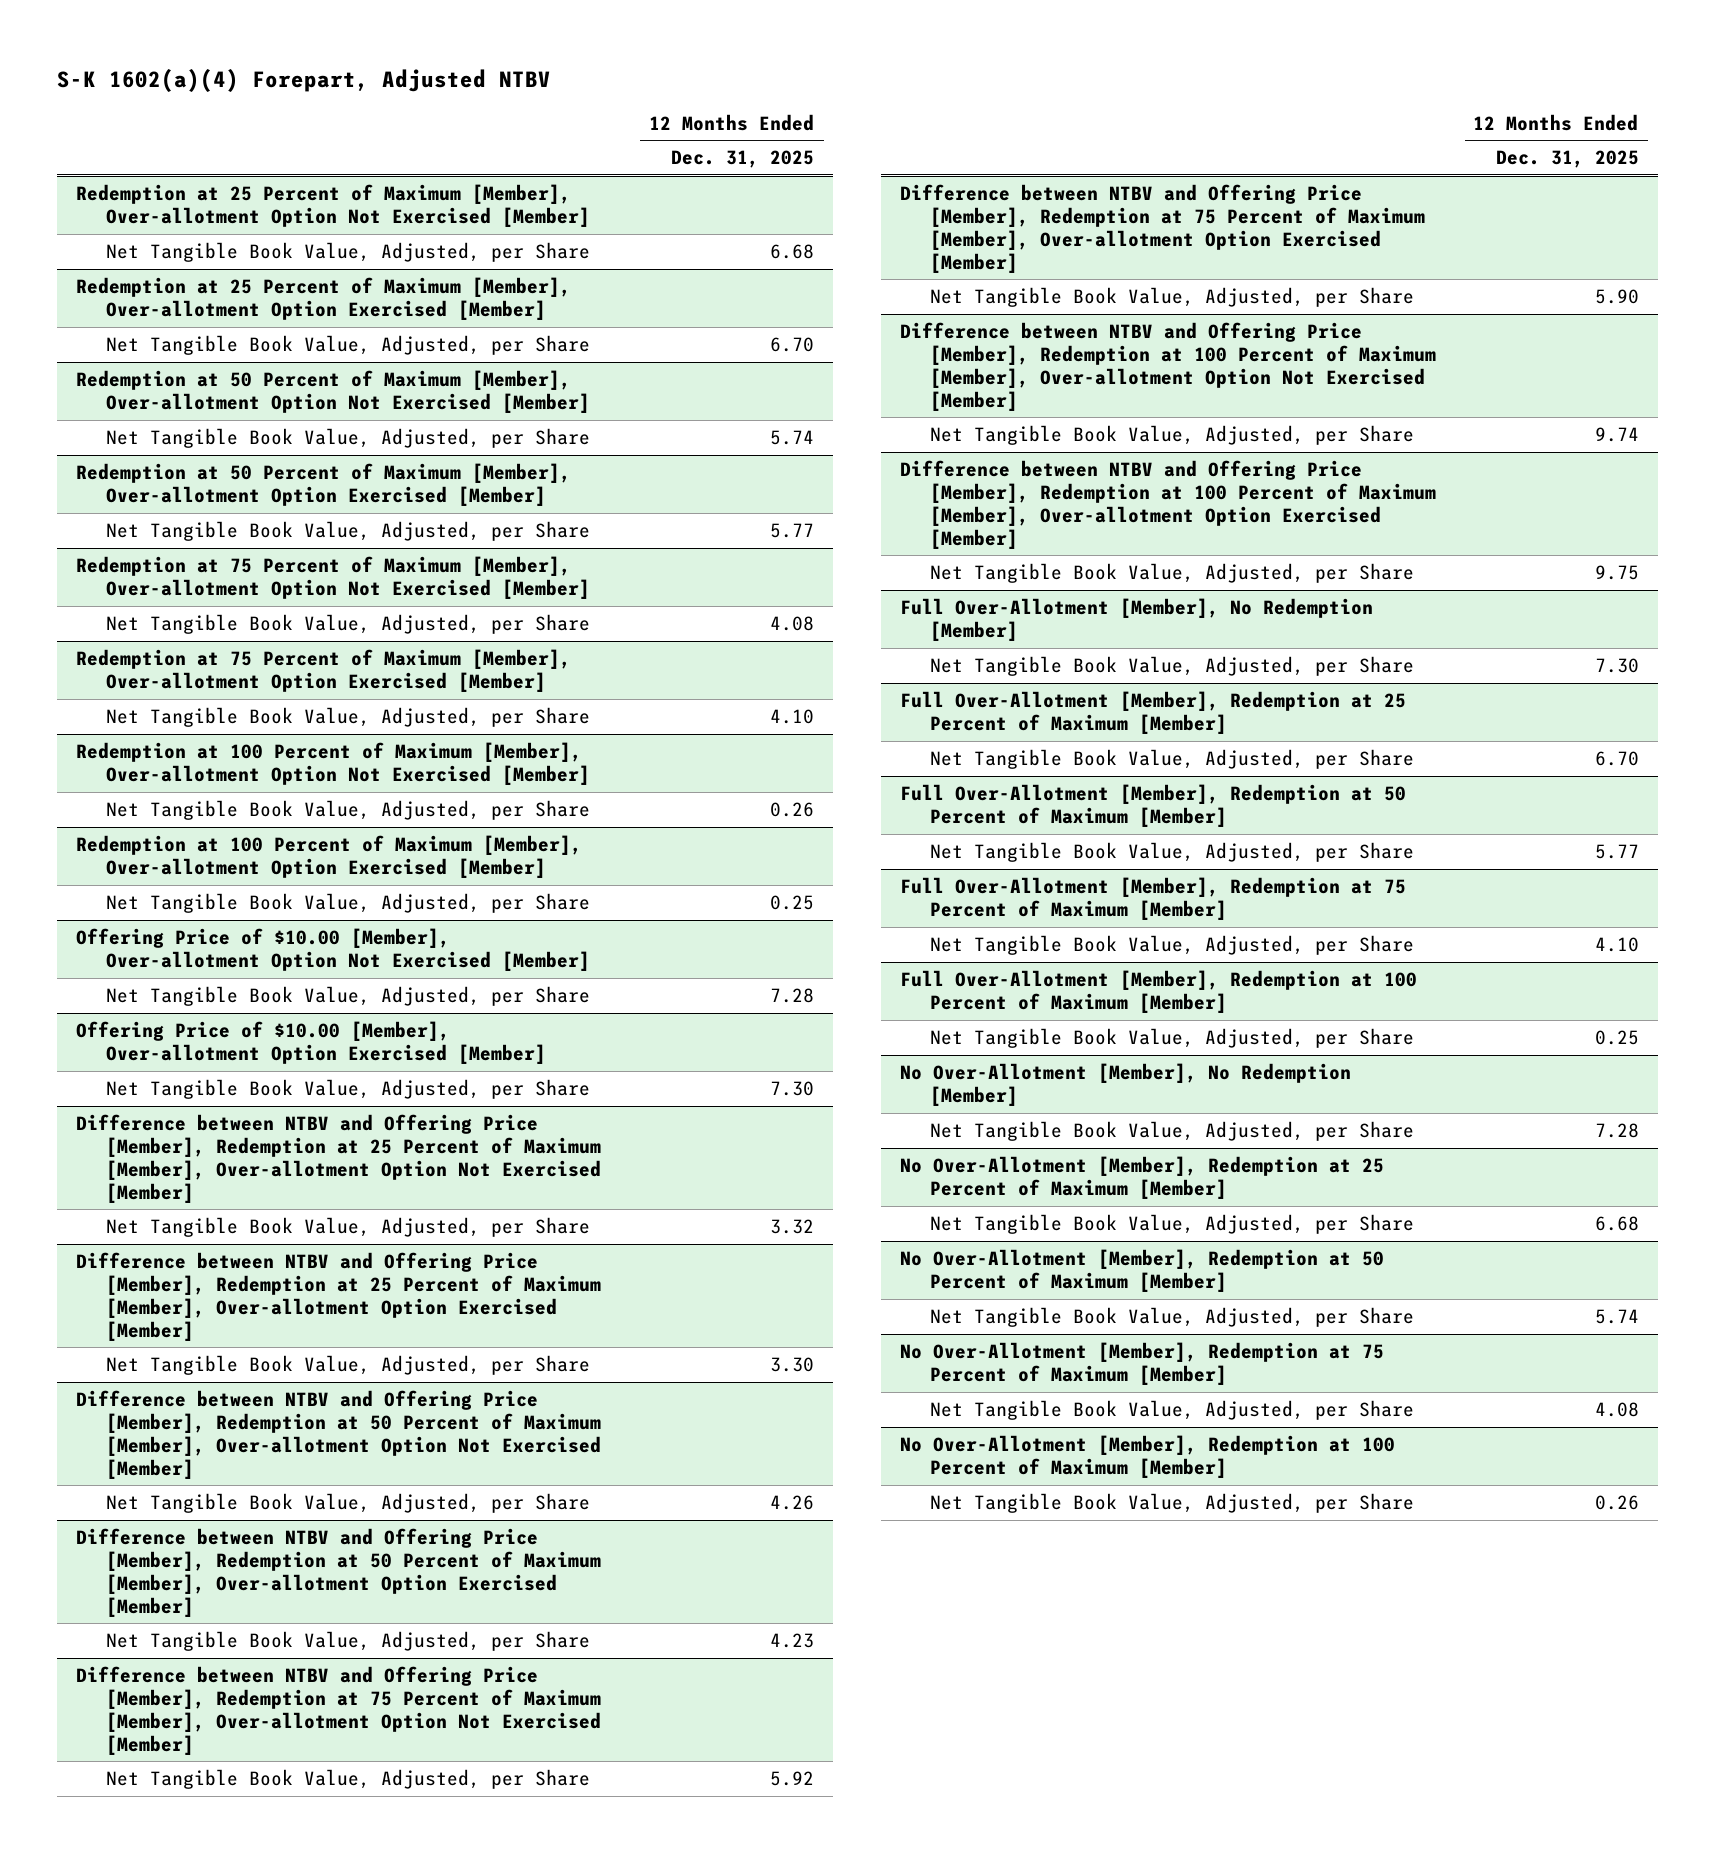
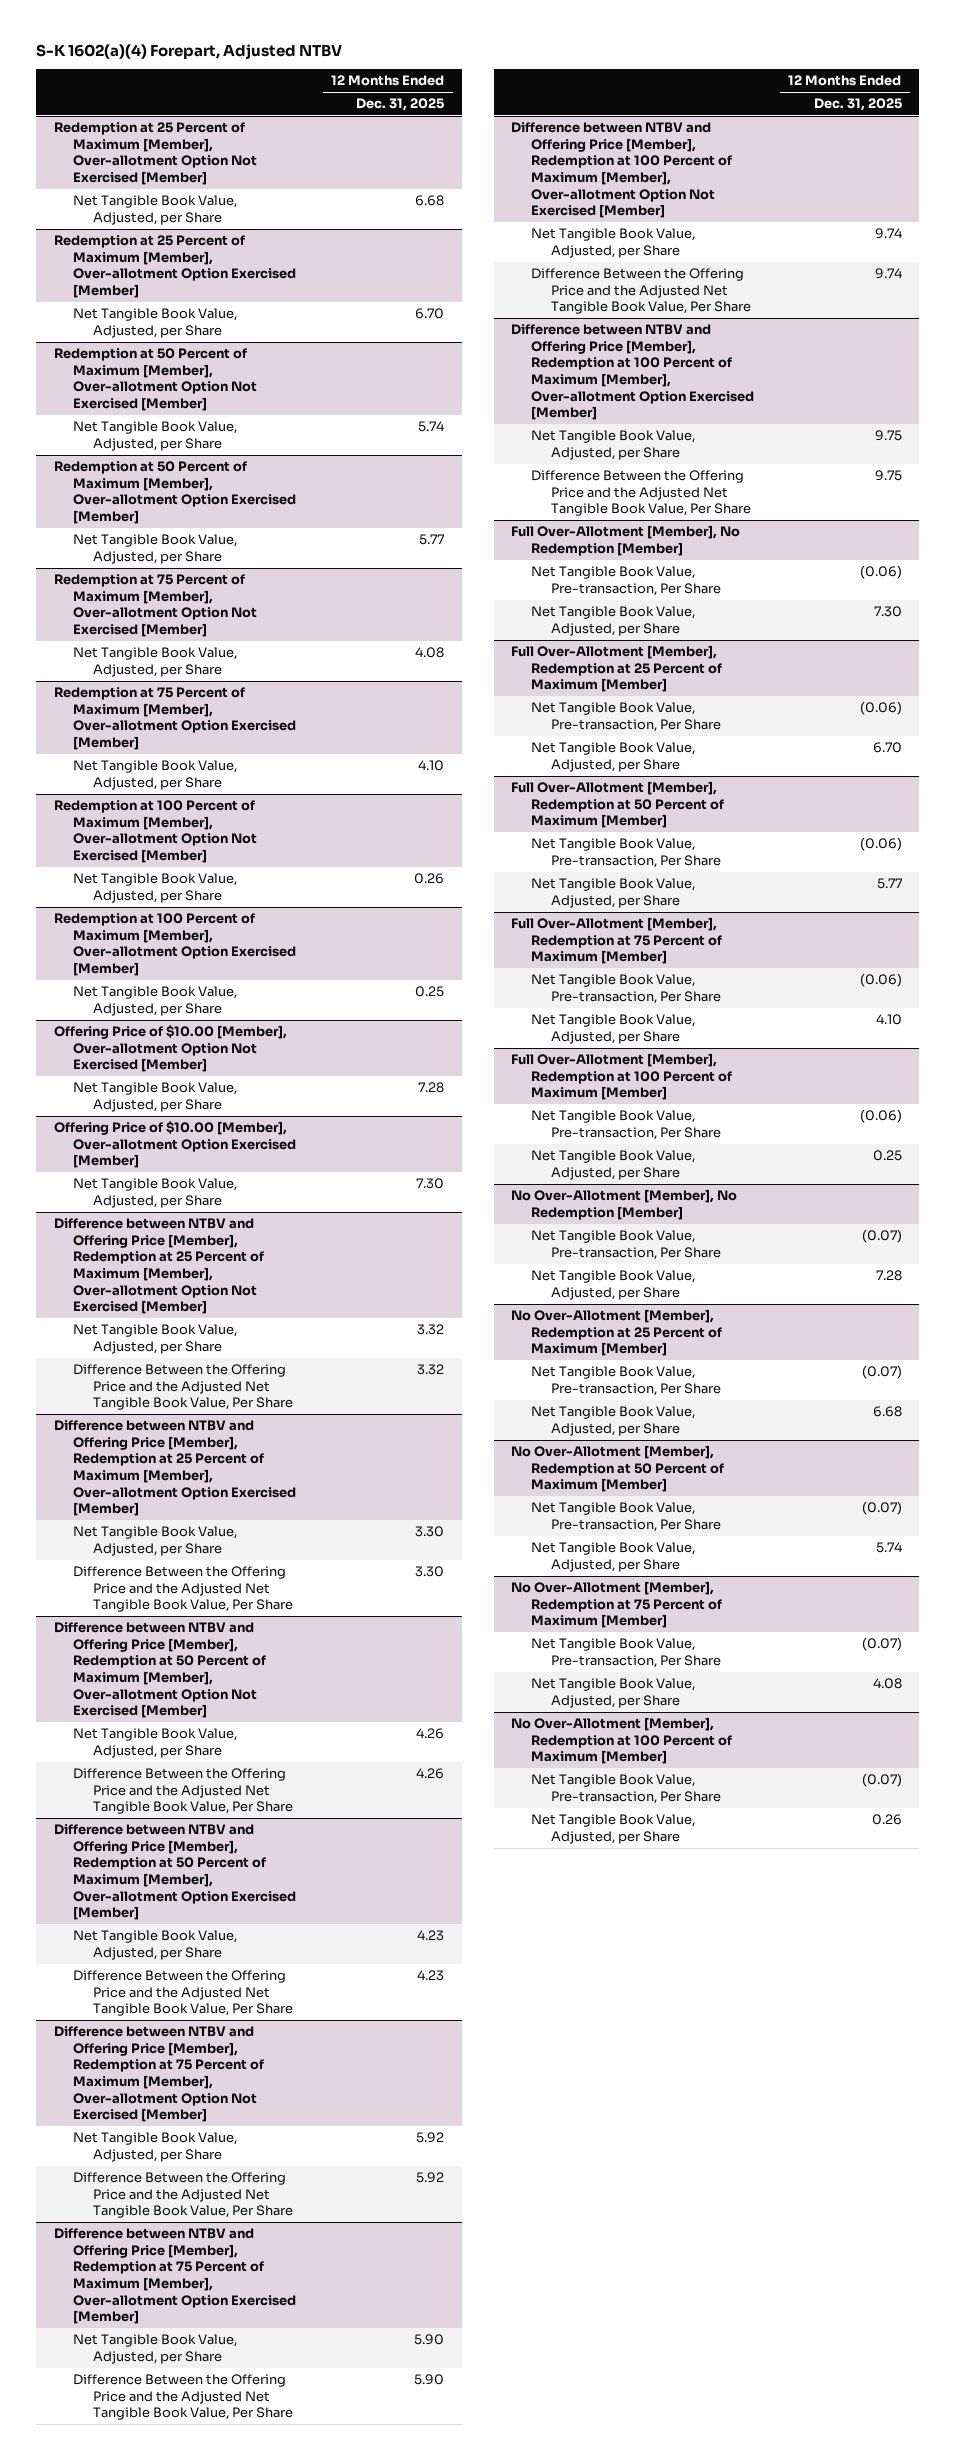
@ Difference between NTBV and Offering Price [Member], Redemption at 25 Percent of Maximum [Member], Over-allotment Option Not Exercised [Member]
+ Difference Between the Offering Price and the Adjusted Net Tangible Book Value, Per Share | 3.32
@ Difference between NTBV and Offering Price [Member], Redemption at 25 Percent of Maximum [Member], Over-allotment Option Exercised [Member]
+ Difference Between the Offering Price and the Adjusted Net Tangible Book Value, Per Share | 3.30
@ Difference between NTBV and Offering Price [Member], Redemption at 50 Percent of Maximum [Member], Over-allotment Option Not Exercised [Member]
+ Difference Between the Offering Price and the Adjusted Net Tangible Book Value, Per Share | 4.26
@ Difference between NTBV and Offering Price [Member], Redemption at 50 Percent of Maximum [Member], Over-allotment Option Exercised [Member]
+ Difference Between the Offering Price and the Adjusted Net Tangible Book Value, Per Share | 4.23
@ Difference between NTBV and Offering Price [Member], Redemption at 75 Percent of Maximum [Member], Over-allotment Option Not Exercised [Member]
+ Difference Between the Offering Price and the Adjusted Net Tangible Book Value, Per Share | 5.92
@ Difference between NTBV and Offering Price [Member], Redemption at 75 Percent of Maximum [Member], Over-allotment Option Exercised [Member]
+ Difference Between the Offering Price and the Adjusted Net Tangible Book Value, Per Share | 5.90
@ Difference between NTBV and Offering Price [Member], Redemption at 100 Percent of Maximum [Member], Over-allotment Option Not Exercised [Member]
+ Difference Between the Offering Price and the Adjusted Net Tangible Book Value, Per Share | 9.74
@ Difference between NTBV and Offering Price [Member], Redemption at 100 Percent of Maximum [Member], Over-allotment Option Exercised [Member]
+ Difference Between the Offering Price and the Adjusted Net Tangible Book Value, Per Share | 9.75
@ Full Over-Allotment [Member], No Redemption [Member]
+ Net Tangible Book Value, Pre-transaction, Per Share | (0.06)
@ Full Over-Allotment [Member], Redemption at 25 Percent of Maximum [Member]
+ Net Tangible Book Value, Pre-transaction, Per Share | (0.06)
@ Full Over-Allotment [Member], Redemption at 50 Percent of Maximum [Member]
+ Net Tangible Book Value, Pre-transaction, Per Share | (0.06)
@ Full Over-Allotment [Member], Redemption at 75 Percent of Maximum [Member]
+ Net Tangible Book Value, Pre-transaction, Per Share | (0.06)
@ Full Over-Allotment [Member], Redemption at 100 Percent of Maximum [Member]
+ Net Tangible Book Value, Pre-transaction, Per Share | (0.06)
@ No Over-Allotment [Member], No Redemption [Member]
+ Net Tangible Book Value, Pre-transaction, Per Share | (0.07)
@ No Over-Allotment [Member], Redemption at 25 Percent of Maximum [Member]
+ Net Tangible Book Value, Pre-transaction, Per Share | (0.07)
@ No Over-Allotment [Member], Redemption at 50 Percent of Maximum [Member]
+ Net Tangible Book Value, Pre-transaction, Per Share | (0.07)
@ No Over-Allotment [Member], Redemption at 75 Percent of Maximum [Member]
+ Net Tangible Book Value, Pre-transaction, Per Share | (0.07)
@ No Over-Allotment [Member], Redemption at 100 Percent of Maximum [Member]
+ Net Tangible Book Value, Pre-transaction, Per Share | (0.07)

